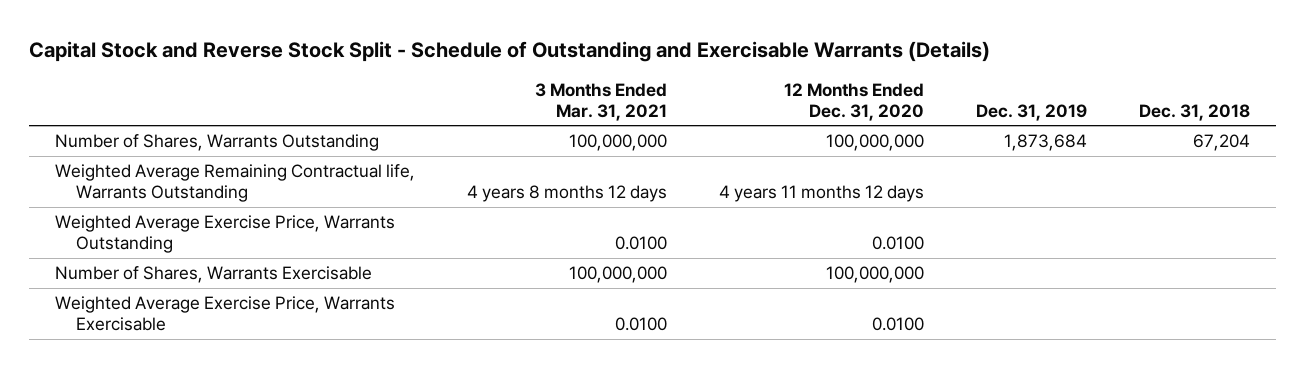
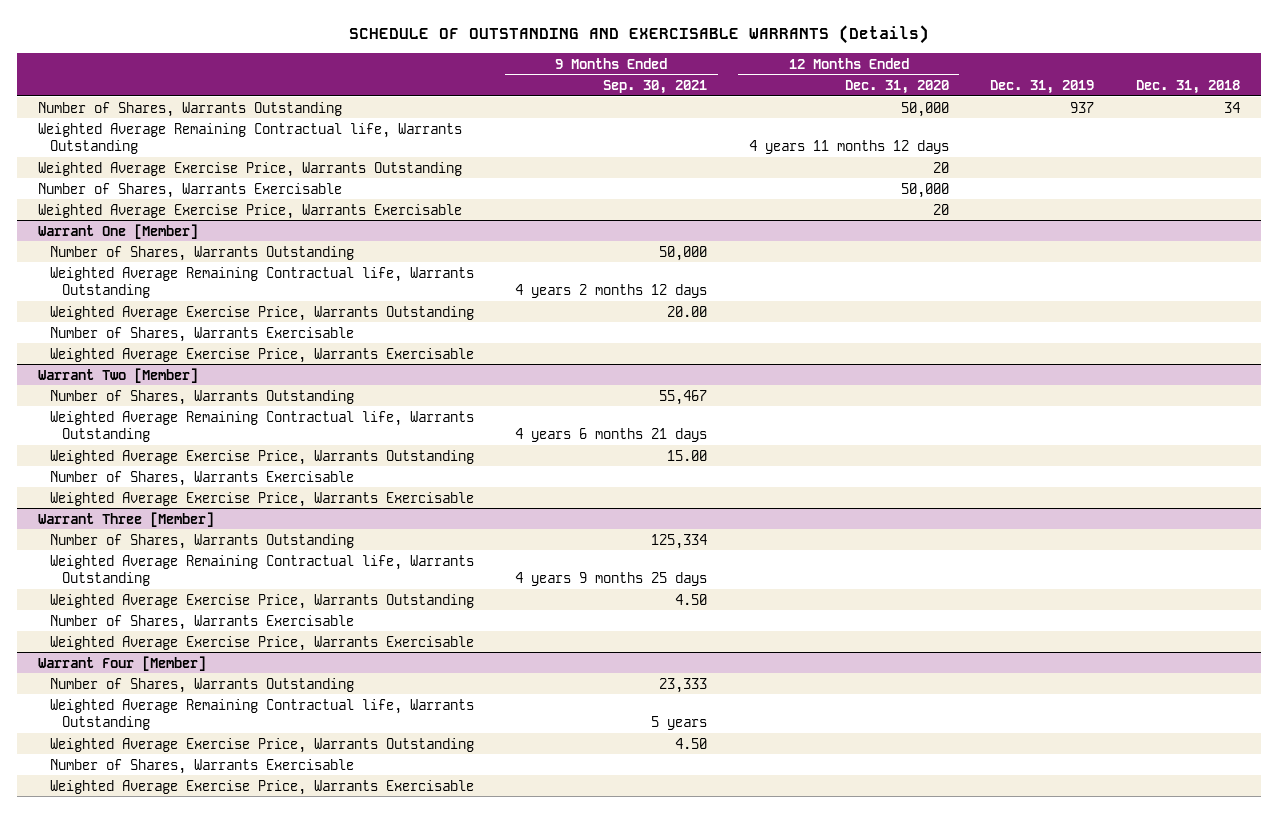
- Capital Stock and Reverse Stock Split - Schedule of Outstanding and Exercisable Warrants (Details)
+ SCHEDULE OF OUTSTANDING AND EXERCISABLE WARRANTS (Details)
- | 3 Months Ended Mar. 31, 2021 | 12 Months Ended Dec. 31, 2020 | Dec. 31, 2019 | Dec. 31, 2018
+ | 9 Months Ended Sep. 30, 2021 | 12 Months Ended Dec. 31, 2020 | Dec. 31, 2019 | Dec. 31, 2018
- Number of Shares, Warrants Outstanding | 100,000,000 | 100,000,000 | 1,873,684 | 67,204
+ Number of Shares, Warrants Outstanding | | 50,000 | 937 | 34
- Weighted Average Exercise Price, Warrants Outstanding | 0.0100 | 0.0100 | |
- Number of Shares, Warrants Exercisable | 100,000,000 | 100,000,000 | |
- Weighted Average Exercise Price, Warrants Exercisable | 0.0100 | 0.0100 | |
+ Weighted Average Exercise Price, Warrants Outstanding | | 20 | |
+ Number of Shares, Warrants Exercisable | | 50,000 | |
+ Weighted Average Exercise Price, Warrants Exercisable | | 20 | |
+ Warrant One [Member]
+ Number of Shares, Warrants Outstanding | 50,000 | | |
+ Weighted Average Remaining Contractual life, Warrants Outstanding | 4 years 2 months 12 days | | |
+ Weighted Average Exercise Price, Warrants Outstanding | 20.00 | | |
+ Number of Shares, Warrants Exercisable
+ Weighted Average Exercise Price, Warrants Exercisable
+ Warrant Two [Member]
+ Number of Shares, Warrants Outstanding | 55,467 | | |
+ Weighted Average Remaining Contractual life, Warrants Outstanding | 4 years 6 months 21 days | | |
+ Weighted Average Exercise Price, Warrants Outstanding | 15.00 | | |
+ Number of Shares, Warrants Exercisable
+ Weighted Average Exercise Price, Warrants Exercisable
+ Warrant Three [Member]
+ Number of Shares, Warrants Outstanding | 125,334 | | |
+ Weighted Average Remaining Contractual life, Warrants Outstanding | 4 years 9 months 25 days | | |
+ Weighted Average Exercise Price, Warrants Outstanding | 4.50 | | |
+ Number of Shares, Warrants Exercisable
+ Weighted Average Exercise Price, Warrants Exercisable
+ Warrant Four [Member]
+ Number of Shares, Warrants Outstanding | 23,333 | | |
+ Weighted Average Remaining Contractual life, Warrants Outstanding | 5 years | | |
+ Weighted Average Exercise Price, Warrants Outstanding | 4.50 | | |
+ Number of Shares, Warrants Exercisable
+ Weighted Average Exercise Price, Warrants Exercisable

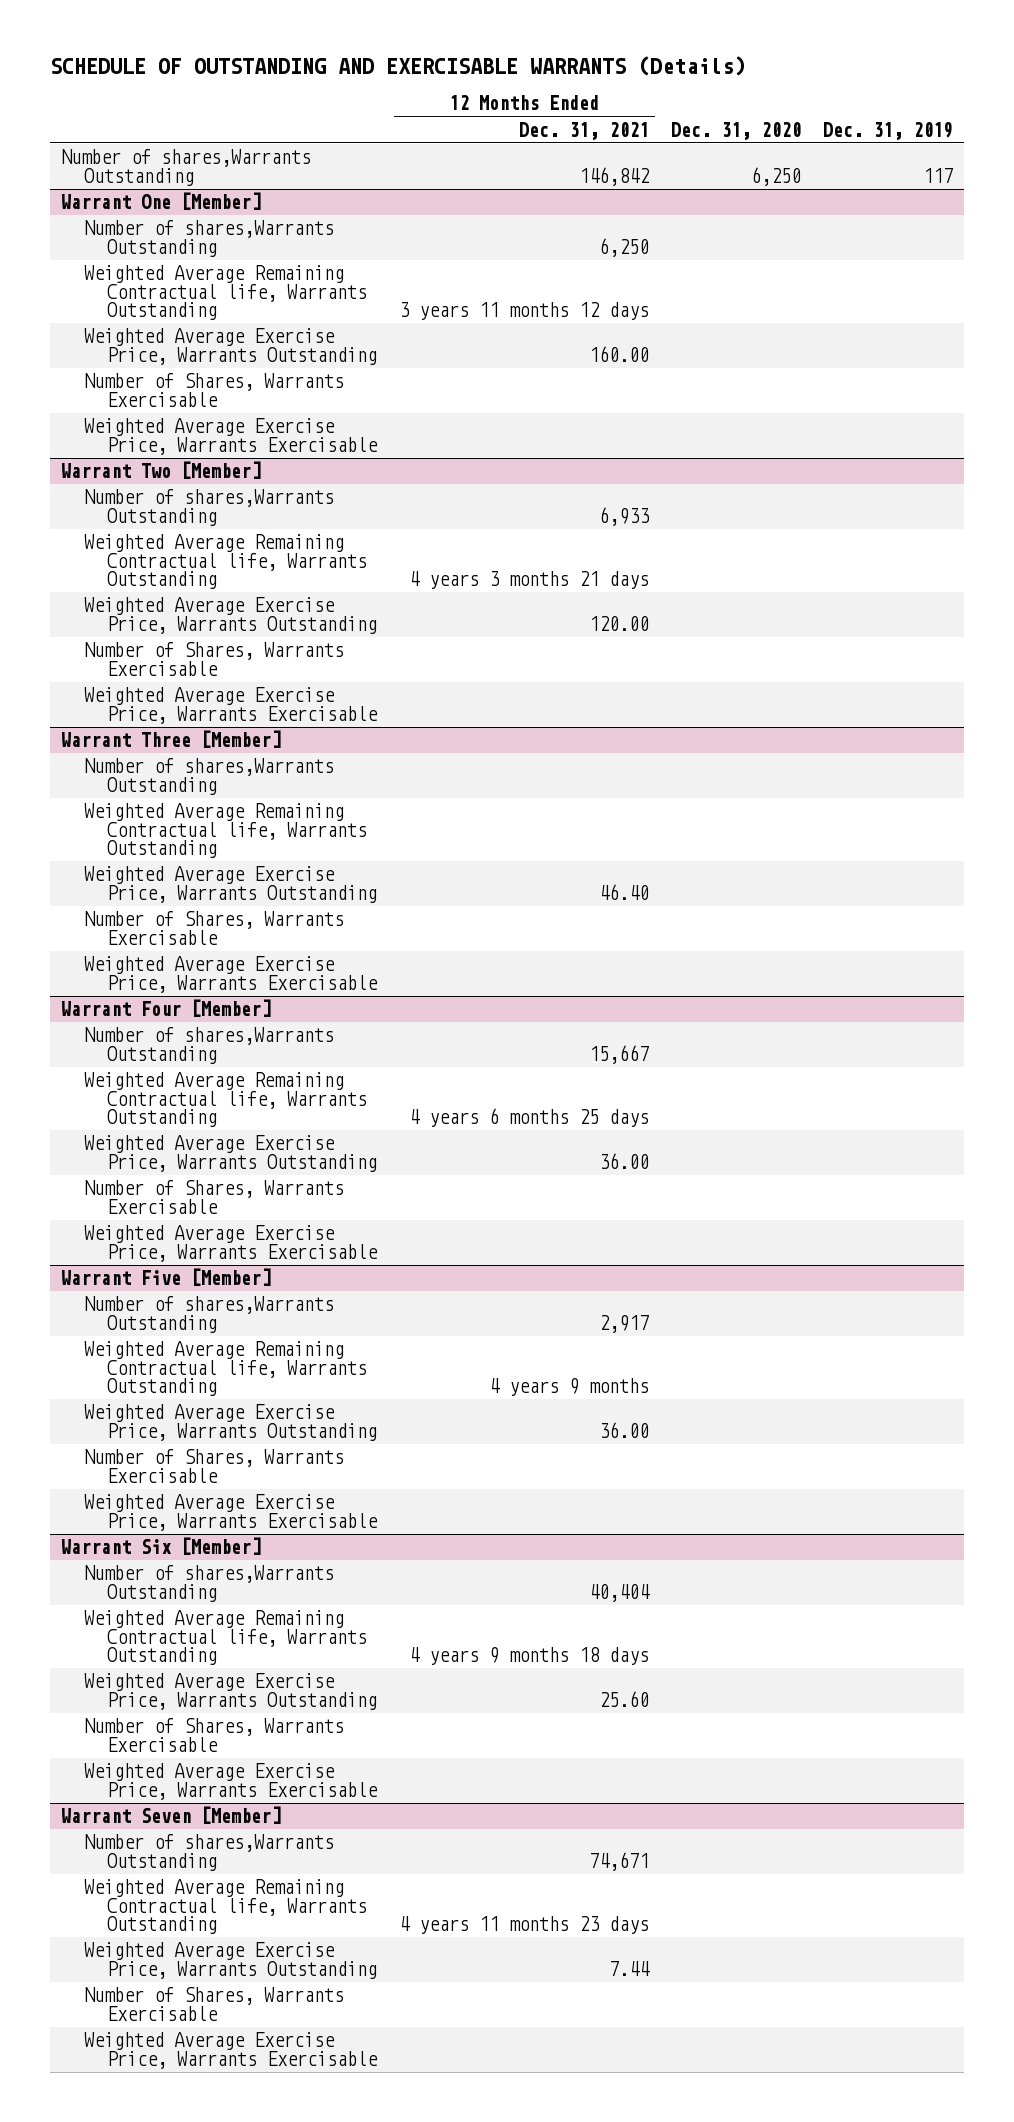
- | 9 Months Ended Sep. 30, 2021 | 12 Months Ended Dec. 31, 2020 | Dec. 31, 2019 | Dec. 31, 2018
+ | 12 Months Ended Dec. 31, 2021 | Dec. 31, 2020 | Dec. 31, 2019
- Number of Shares, Warrants Outstanding | | 50,000 | 937 | 34
- Weighted Average Remaining Contractual life, Warrants Outstanding | | 4 years 11 months 12 days | |
- Weighted Average Exercise Price, Warrants Outstanding | | 20 | |
- Number of Shares, Warrants Exercisable | | 50,000 | |
- Weighted Average Exercise Price, Warrants Exercisable | | 20 | |
+ Number of shares,Warrants Outstanding | 146,842 | 6,250 | 117
@ Warrant One [Member]
- Number of Shares, Warrants Outstanding | 50,000 | | |
+ Number of shares,Warrants Outstanding | 6,250 | |
@ Warrant Two [Member]
- Number of Shares, Warrants Outstanding | 55,467 | | |
+ Number of shares,Warrants Outstanding | 6,933 | |
@ Warrant Three [Member]
- Number of Shares, Warrants Outstanding | 125,334 | | |
+ Number of shares,Warrants Outstanding
@ Warrant Four [Member]
- Number of Shares, Warrants Outstanding | 23,333 | | |
+ Number of shares,Warrants Outstanding | 15,667 | |
+ Warrant Five [Member]
+ Number of shares,Warrants Outstanding | 2,917 | |
+ Weighted Average Remaining Contractual life, Warrants Outstanding | 4 years 9 months | |
+ Weighted Average Exercise Price, Warrants Outstanding | 36.00 | |
+ Number of Shares, Warrants Exercisable
+ Weighted Average Exercise Price, Warrants Exercisable
+ Warrant Six [Member]
+ Number of shares,Warrants Outstanding | 40,404 | |
+ Weighted Average Remaining Contractual life, Warrants Outstanding | 4 years 9 months 18 days | |
+ Weighted Average Exercise Price, Warrants Outstanding | 25.60 | |
+ Number of Shares, Warrants Exercisable
+ Weighted Average Exercise Price, Warrants Exercisable
+ Warrant Seven [Member]
+ Number of shares,Warrants Outstanding | 74,671 | |
+ Weighted Average Remaining Contractual life, Warrants Outstanding | 4 years 11 months 23 days | |
+ Weighted Average Exercise Price, Warrants Outstanding | 7.44 | |
+ Number of Shares, Warrants Exercisable
+ Weighted Average Exercise Price, Warrants Exercisable

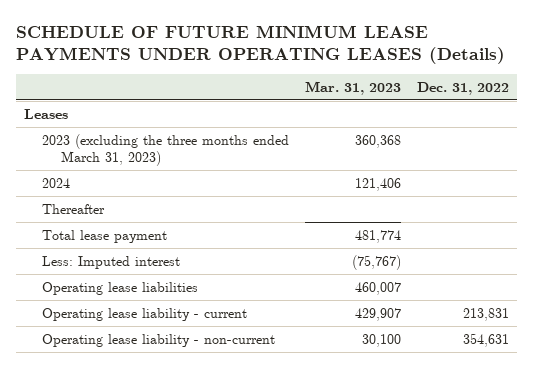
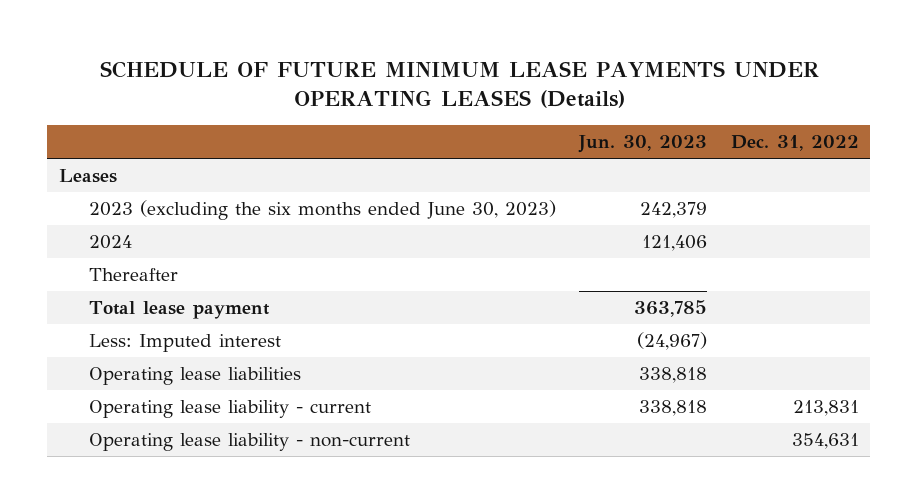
- | Mar. 31, 2023 | Dec. 31, 2022
+ | Jun. 30, 2023 | Dec. 31, 2022
- 2023 (excluding the three months ended March 31, 2023) | 360,368 |
+ 2023 (excluding the six months ended June 30, 2023) | 242,379 |

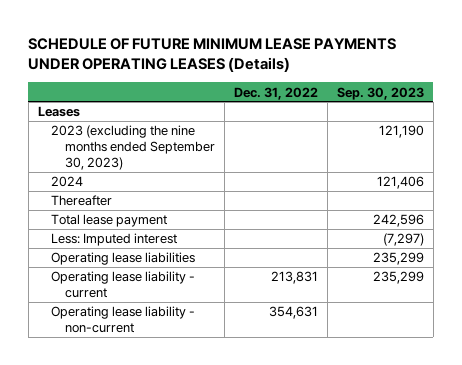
- | Jun. 30, 2023 | Dec. 31, 2022
+ | Dec. 31, 2022 | Sep. 30, 2023
- 2023 (excluding the six months ended June 30, 2023) | 242,379 |
+ 2023 (excluding the nine months ended September 30, 2023) | | 121,190

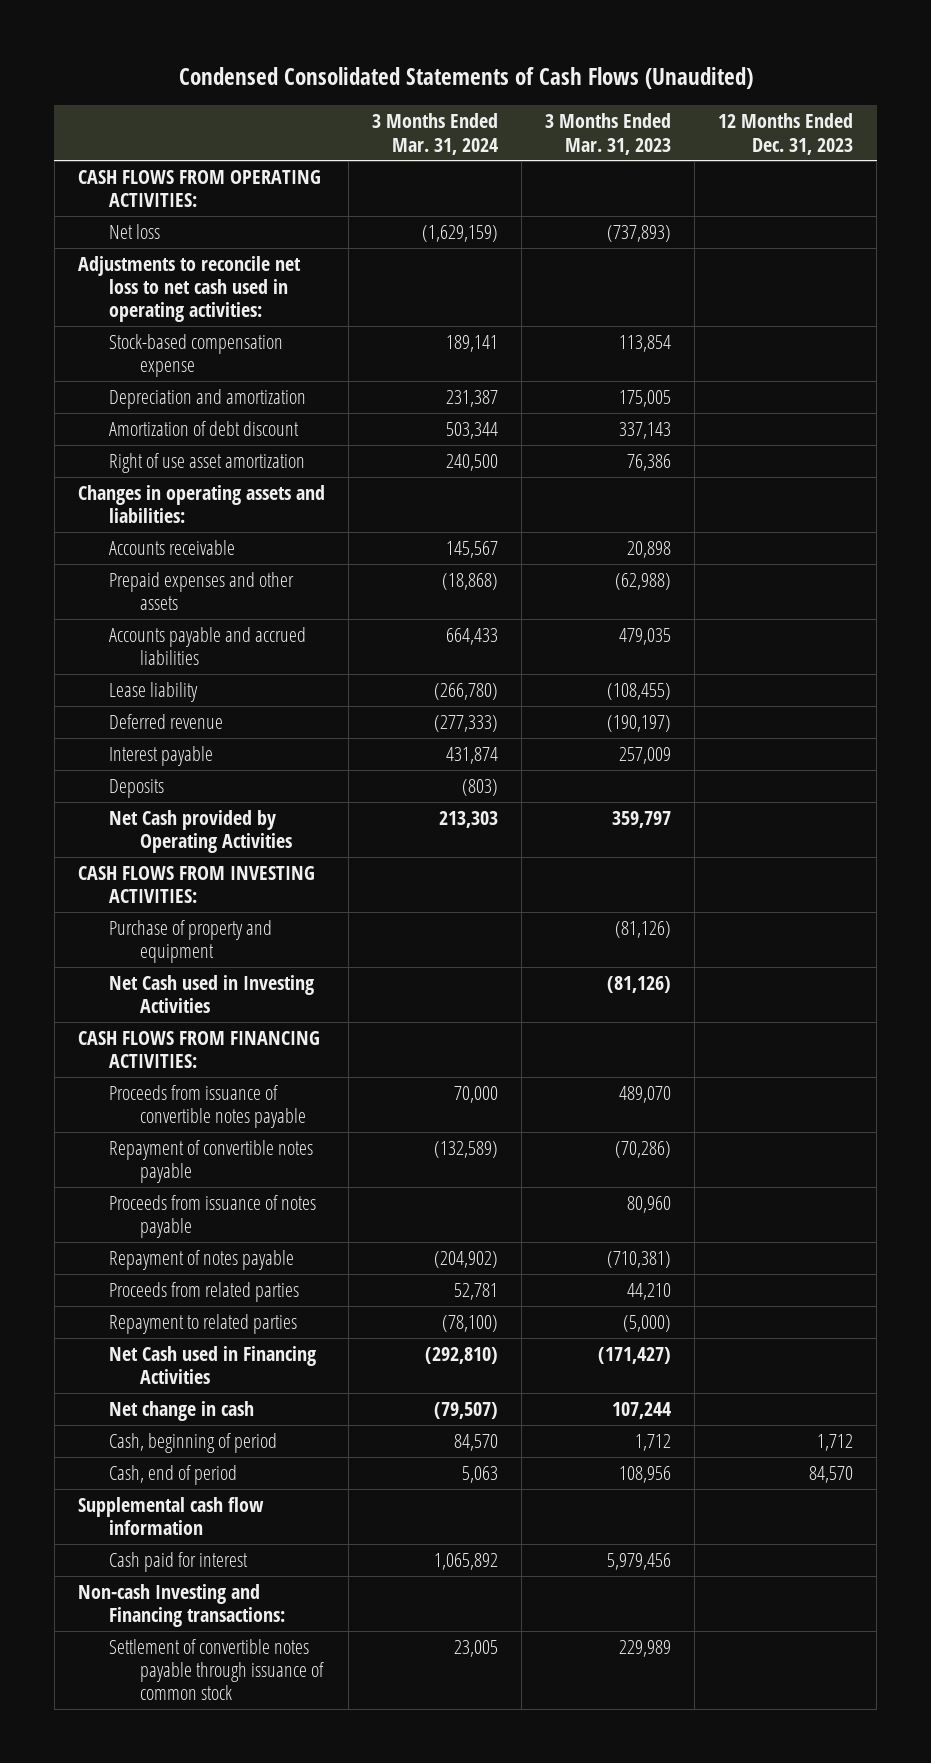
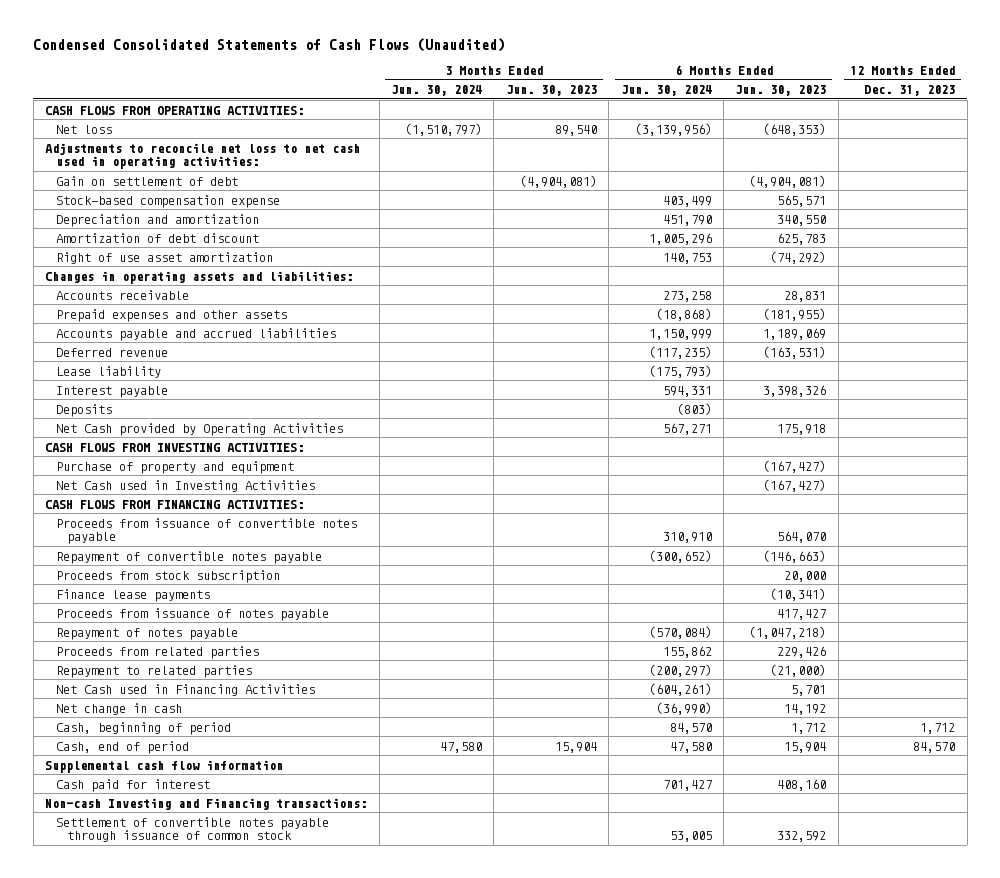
- | 3 Months Ended Mar. 31, 2024 | 3 Months Ended Mar. 31, 2023 | 12 Months Ended Dec. 31, 2023
+ | 3 Months Ended Jun. 30, 2024 | 3 Months Ended Jun. 30, 2023 | 6 Months Ended Jun. 30, 2024 | 6 Months Ended Jun. 30, 2023 | 12 Months Ended Dec. 31, 2023
+ Gain on settlement of debt | | (4,904,081) | | (4,904,081) |
moved down: Lease liability | | | (175,793) | |
+ Proceeds from stock subscription | | | | 20,000 |
+ Finance lease payments | | | | (10,341) |

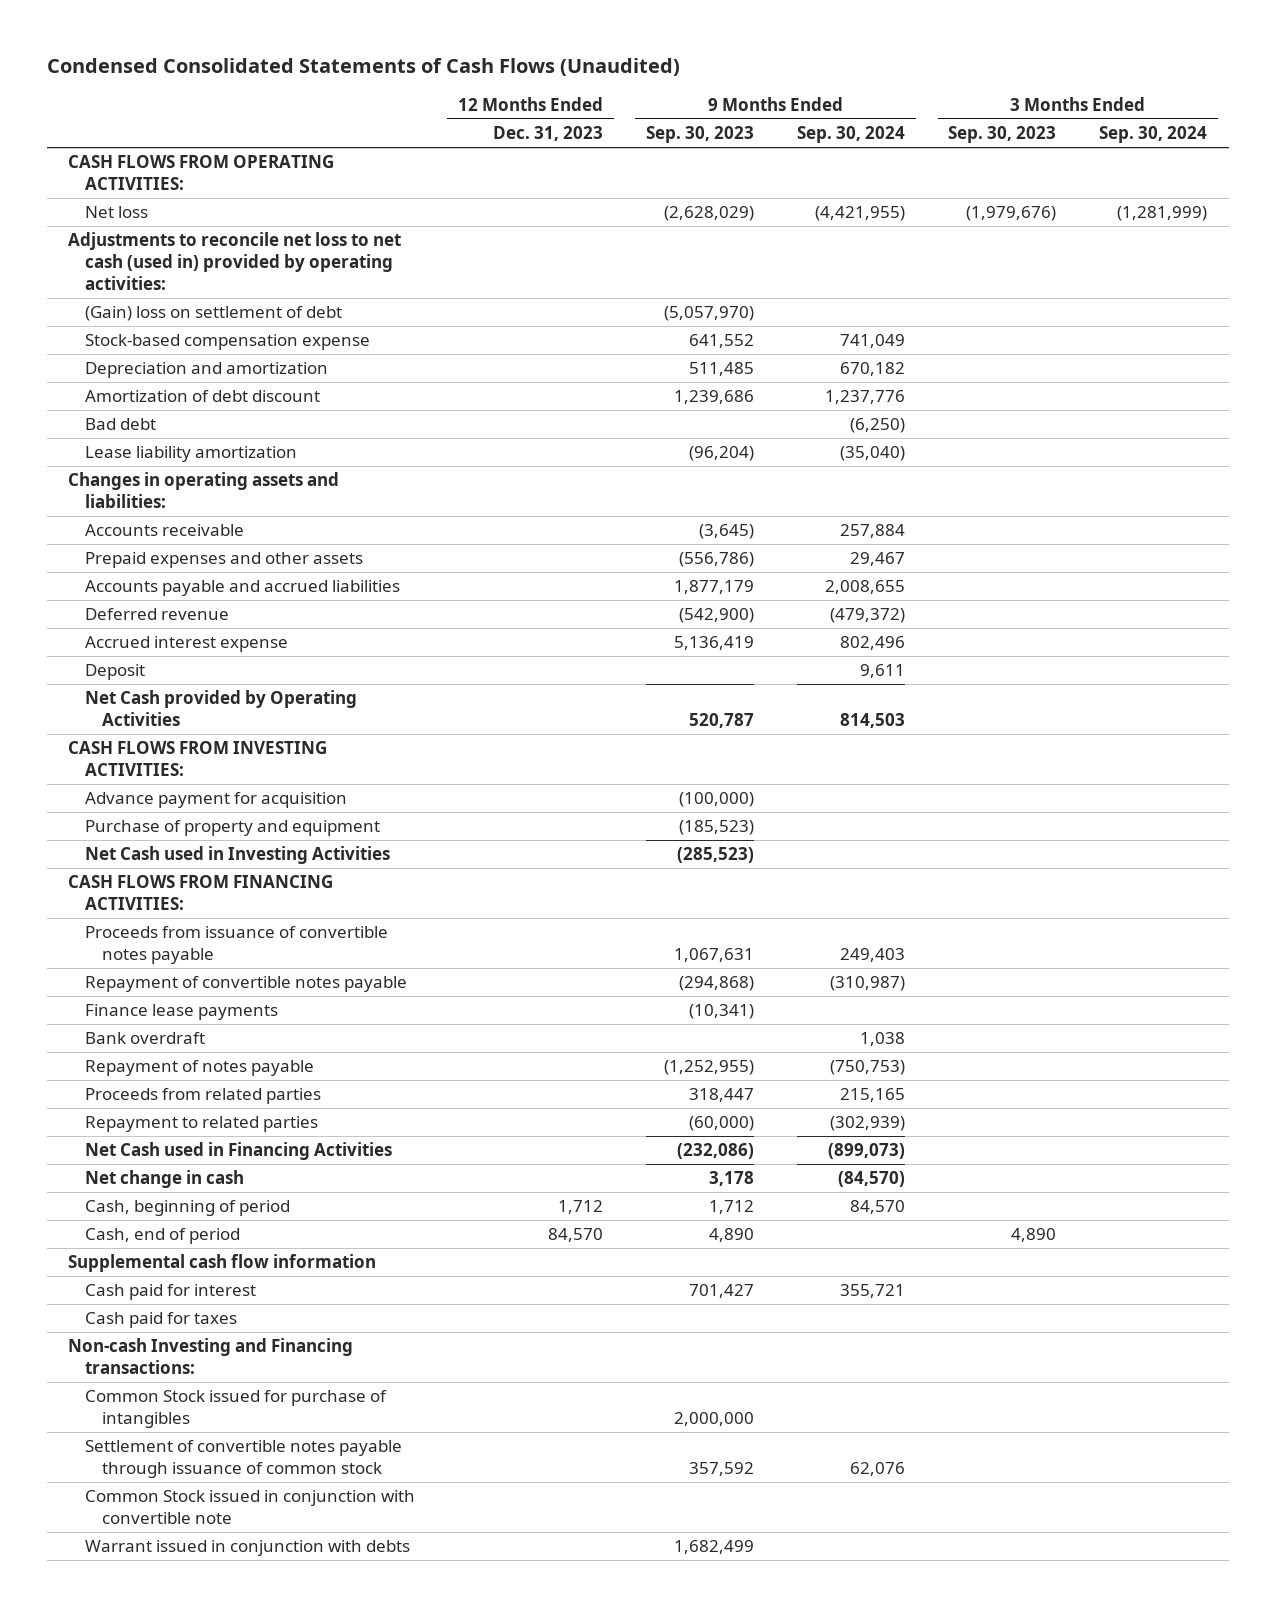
- | 3 Months Ended Jun. 30, 2024 | 3 Months Ended Jun. 30, 2023 | 6 Months Ended Jun. 30, 2024 | 6 Months Ended Jun. 30, 2023 | 12 Months Ended Dec. 31, 2023
+ | 12 Months Ended Dec. 31, 2023 | 9 Months Ended Sep. 30, 2023 | 9 Months Ended Sep. 30, 2024 | 3 Months Ended Sep. 30, 2023 | 3 Months Ended Sep. 30, 2024
- Adjustments to reconcile net loss to net cash used in operating activities:
- Gain on settlement of debt | | (4,904,081) | | (4,904,081) |
+ Adjustments to reconcile net loss to net cash (used in) provided by operating activities:
+ (Gain) loss on settlement of debt | | (5,057,970) | | |
- Right of use asset amortization | | | 140,753 | (74,292) |
+ Bad debt | | | (6,250) | |
+ Lease liability amortization | | (96,204) | (35,040) | |
- Lease liability | | | (175,793) | |
- Interest payable | | | 594,331 | 3,398,326 |
- Deposits | | | (803) | |
+ Accrued interest expense | | 5,136,419 | 802,496 | |
+ Deposit | | | 9,611 | |
+ Advance payment for acquisition | | (100,000) | | |
- Proceeds from stock subscription | | | | 20,000 |
- Proceeds from issuance of notes payable | | | | 417,427 |
+ Bank overdraft | | | 1,038 | |
+ Cash paid for taxes
+ Common Stock issued for purchase of intangibles | | 2,000,000 | | |
+ Common Stock issued in conjunction with convertible note
+ Warrant issued in conjunction with debts | | 1,682,499 | | |

